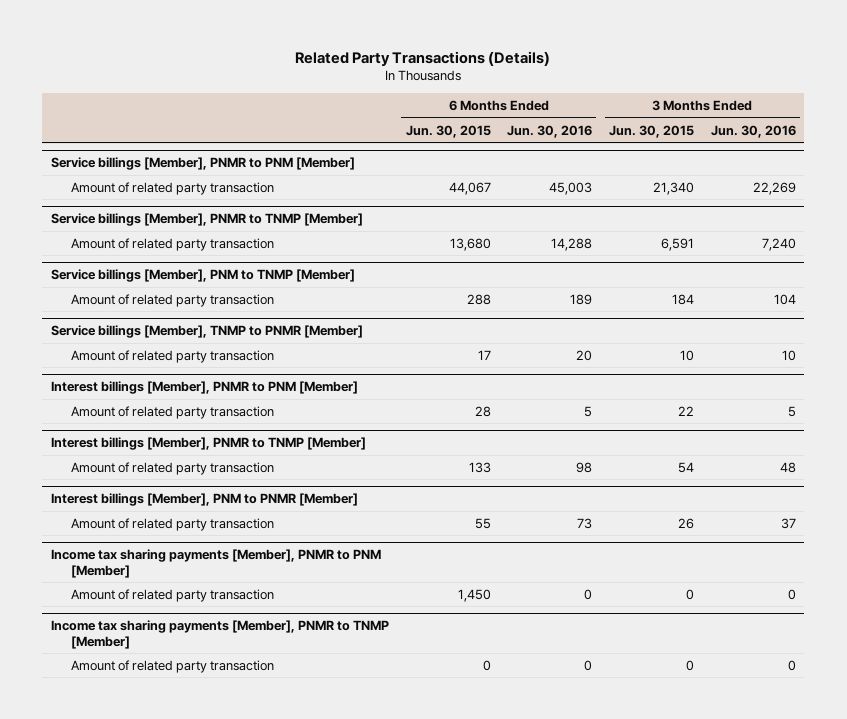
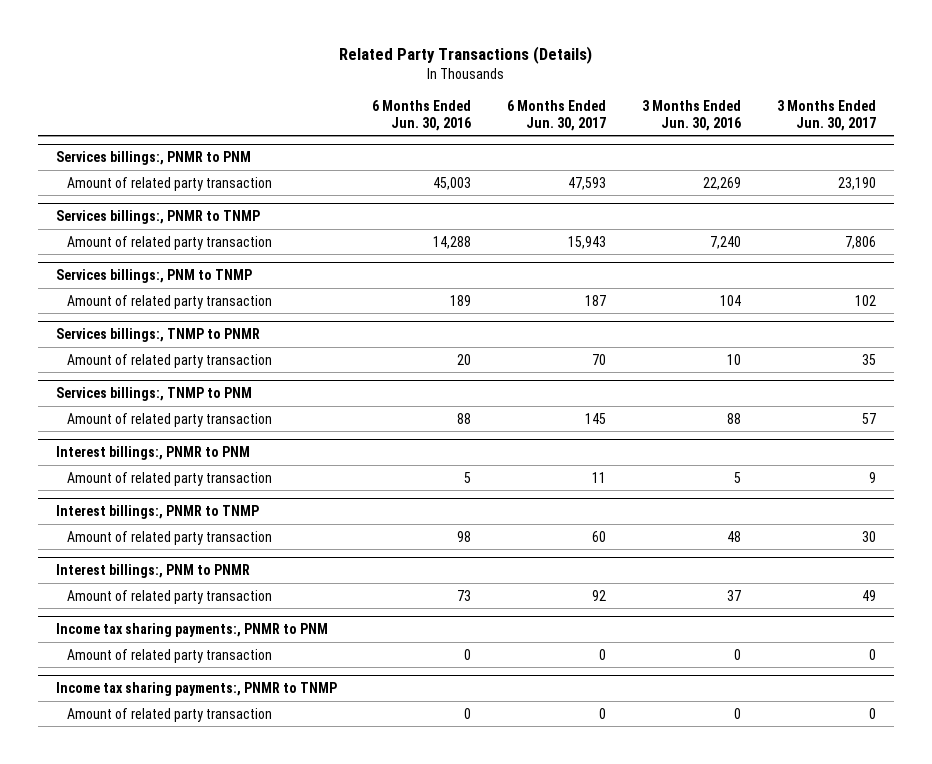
- | 6 Months Ended Jun. 30, 2015 | 6 Months Ended Jun. 30, 2016 | 3 Months Ended Jun. 30, 2015 | 3 Months Ended Jun. 30, 2016
+ | 6 Months Ended Jun. 30, 2016 | 6 Months Ended Jun. 30, 2017 | 3 Months Ended Jun. 30, 2016 | 3 Months Ended Jun. 30, 2017
- Service billings [Member], PNMR to PNM [Member]
+ Services billings:, PNMR to PNM
- Service billings [Member], PNMR to TNMP [Member]
+ Services billings:, PNMR to TNMP
- Service billings [Member], PNM to TNMP [Member]
+ Services billings:, PNM to TNMP
- Service billings [Member], TNMP to PNMR [Member]
+ Services billings:, TNMP to PNMR
- Interest billings [Member], PNMR to PNM [Member]
+ Services billings:, TNMP to PNM
+ Amount of related party transaction | 88 | 145 | 88 | 57
+ Interest billings:, PNMR to PNM
- Interest billings [Member], PNMR to TNMP [Member]
+ Interest billings:, PNMR to TNMP
- Interest billings [Member], PNM to PNMR [Member]
+ Interest billings:, PNM to PNMR
- Income tax sharing payments [Member], PNMR to PNM [Member]
+ Income tax sharing payments:, PNMR to PNM
- Income tax sharing payments [Member], PNMR to TNMP [Member]
+ Income tax sharing payments:, PNMR to TNMP

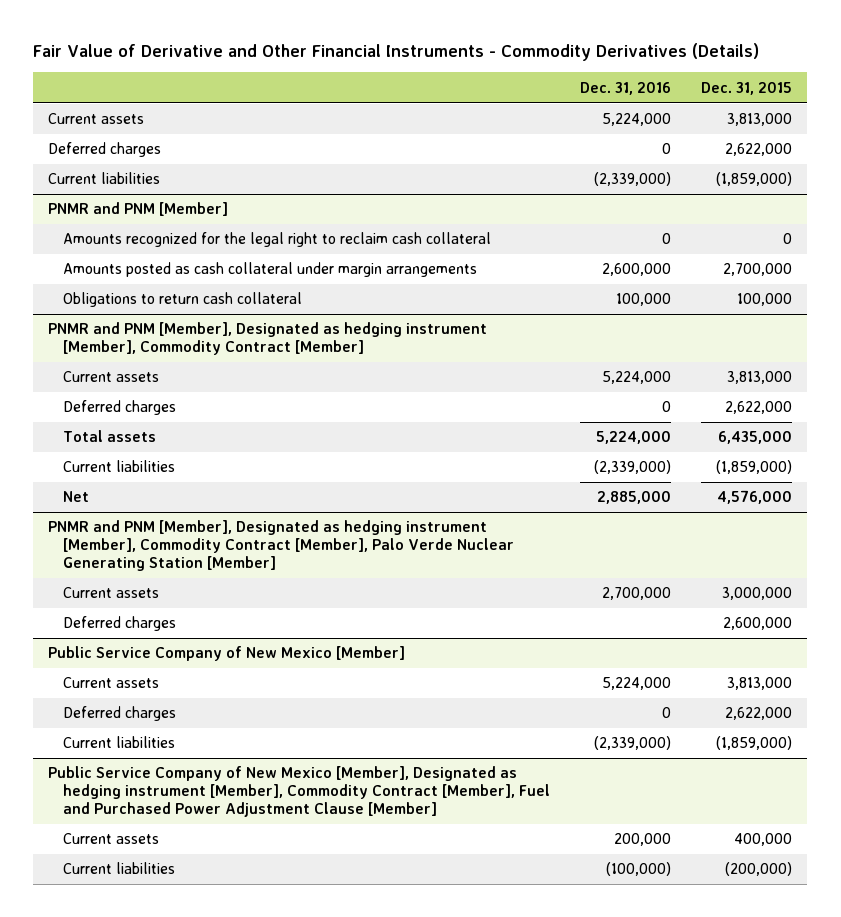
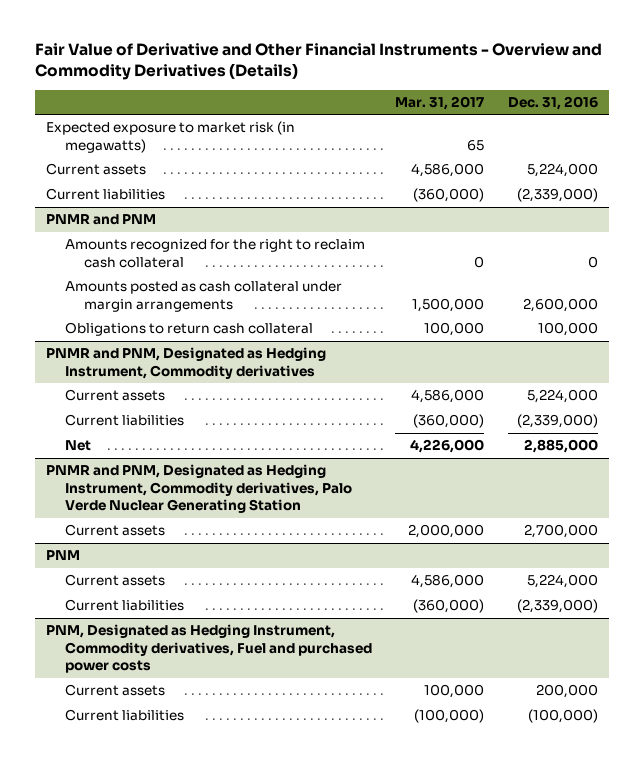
- Fair Value of Derivative and Other Financial Instruments - Commodity Derivatives (Details)
+ Fair Value of Derivative and Other Financial Instruments - Overview and Commodity Derivatives (Details)
- | Dec. 31, 2016 | Dec. 31, 2015
+ | Mar. 31, 2017 | Dec. 31, 2016
+ Expected exposure to market risk (in megawatts) | 65 |
- Deferred charges | 0 | 2,622,000
- PNMR and PNM [Member]
- Amounts recognized for the legal right to reclaim cash collateral | 0 | 0
+ PNMR and PNM
+ Amounts recognized for the right to reclaim cash collateral | 0 | 0
- PNMR and PNM [Member], Designated as hedging instrument [Member], Commodity Contract [Member]
+ PNMR and PNM, Designated as Hedging Instrument, Commodity derivatives
- Deferred charges | 0 | 2,622,000
- Total assets | 5,224,000 | 6,435,000
- PNMR and PNM [Member], Designated as hedging instrument [Member], Commodity Contract [Member], Palo Verde Nuclear Generating Station [Member]
+ PNMR and PNM, Designated as Hedging Instrument, Commodity derivatives, Palo Verde Nuclear Generating Station
- Deferred charges | | 2,600,000
- Public Service Company of New Mexico [Member]
+ PNM
- Deferred charges | 0 | 2,622,000
- Public Service Company of New Mexico [Member], Designated as hedging instrument [Member], Commodity Contract [Member], Fuel and Purchased Power Adjustment Clause [Member]
+ PNM, Designated as Hedging Instrument, Commodity derivatives, Fuel and purchased power costs

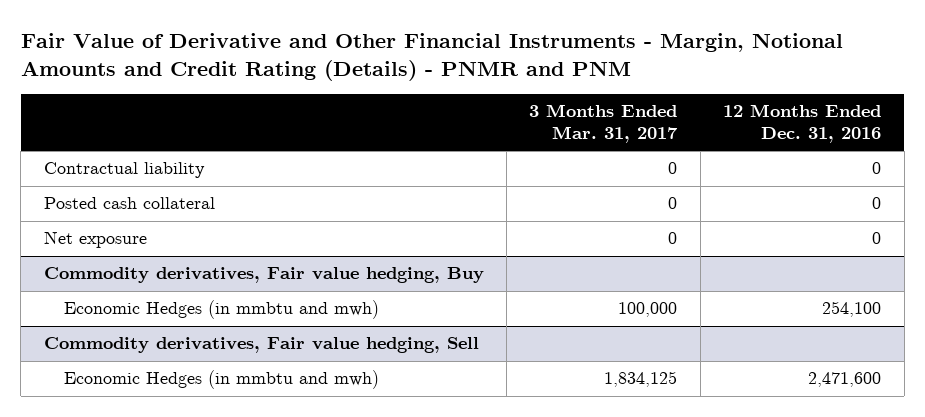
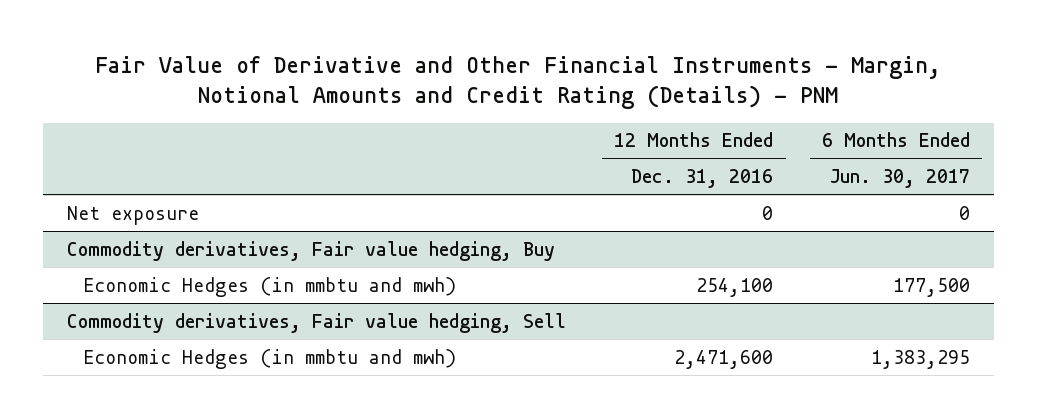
- Fair Value of Derivative and Other Financial Instruments - Margin, Notional Amounts and Credit Rating (Details) - PNMR and PNM
+ Fair Value of Derivative and Other Financial Instruments - Margin, Notional Amounts and Credit Rating (Details) - PNM
- | 3 Months Ended Mar. 31, 2017 | 12 Months Ended Dec. 31, 2016
+ | 12 Months Ended Dec. 31, 2016 | 6 Months Ended Jun. 30, 2017
- Contractual liability | 0 | 0
- Posted cash collateral | 0 | 0

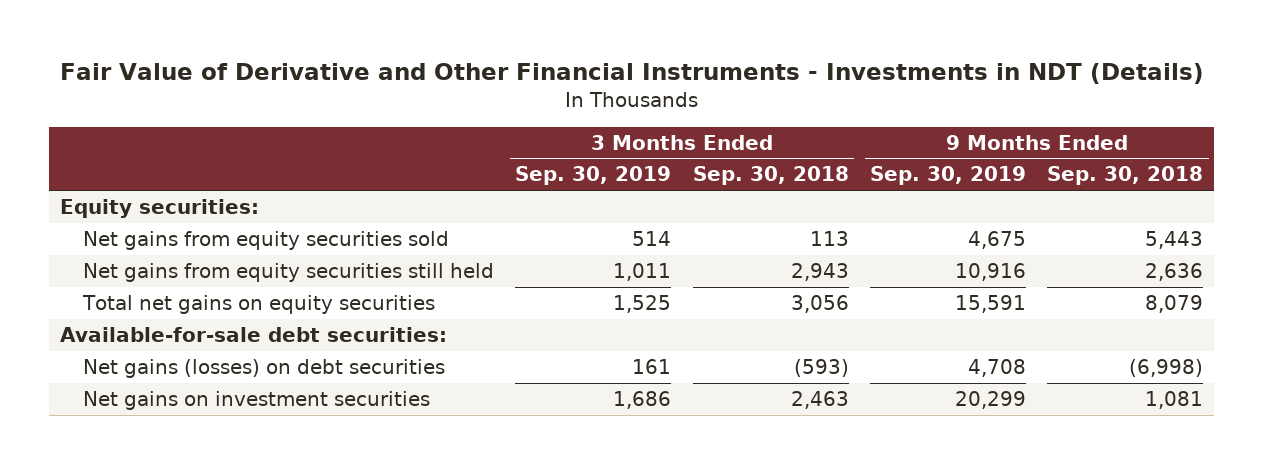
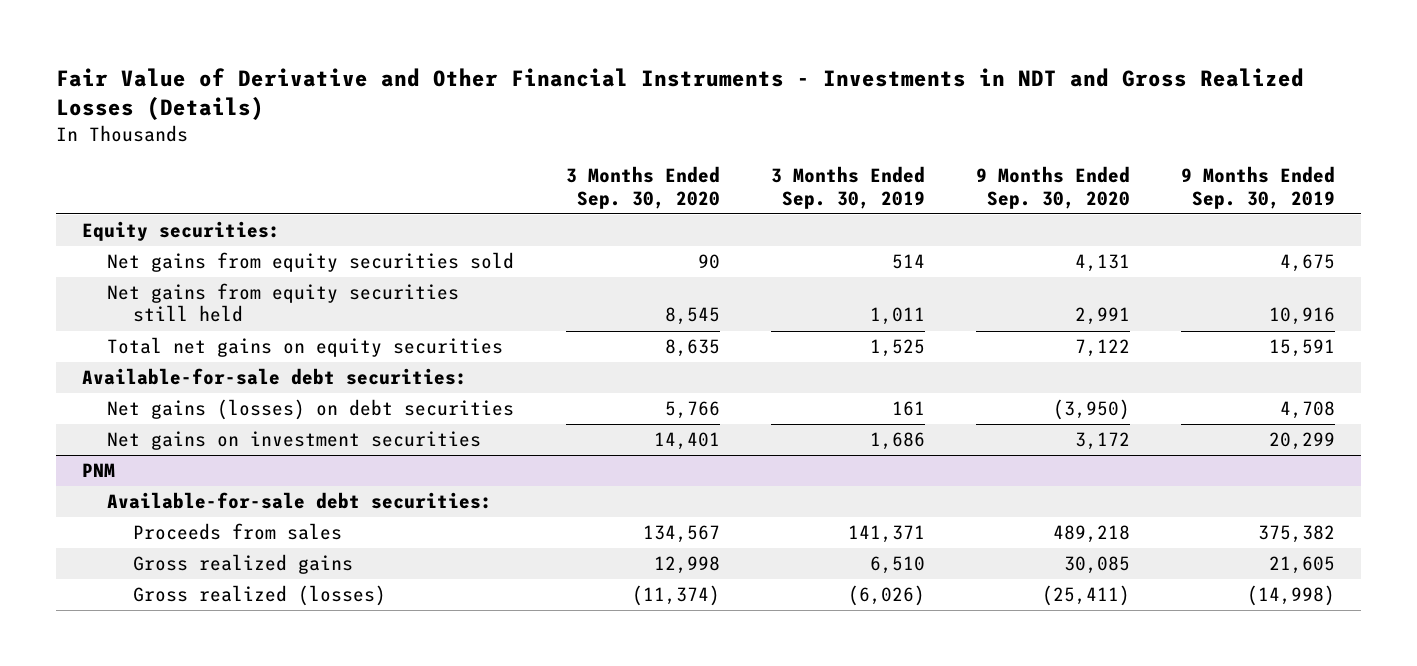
- Fair Value of Derivative and Other Financial Instruments - Investments in NDT (Details)
+ Fair Value of Derivative and Other Financial Instruments - Investments in NDT and Gross Realized Losses (Details)
- | 3 Months Ended Sep. 30, 2019 | 3 Months Ended Sep. 30, 2018 | 9 Months Ended Sep. 30, 2019 | 9 Months Ended Sep. 30, 2018
+ | 3 Months Ended Sep. 30, 2020 | 3 Months Ended Sep. 30, 2019 | 9 Months Ended Sep. 30, 2020 | 9 Months Ended Sep. 30, 2019
+ PNM
+ Available-for-sale debt securities:
+ Proceeds from sales | 134,567 | 141,371 | 489,218 | 375,382
+ Gross realized gains | 12,998 | 6,510 | 30,085 | 21,605
+ Gross realized (losses) | (11,374) | (6,026) | (25,411) | (14,998)

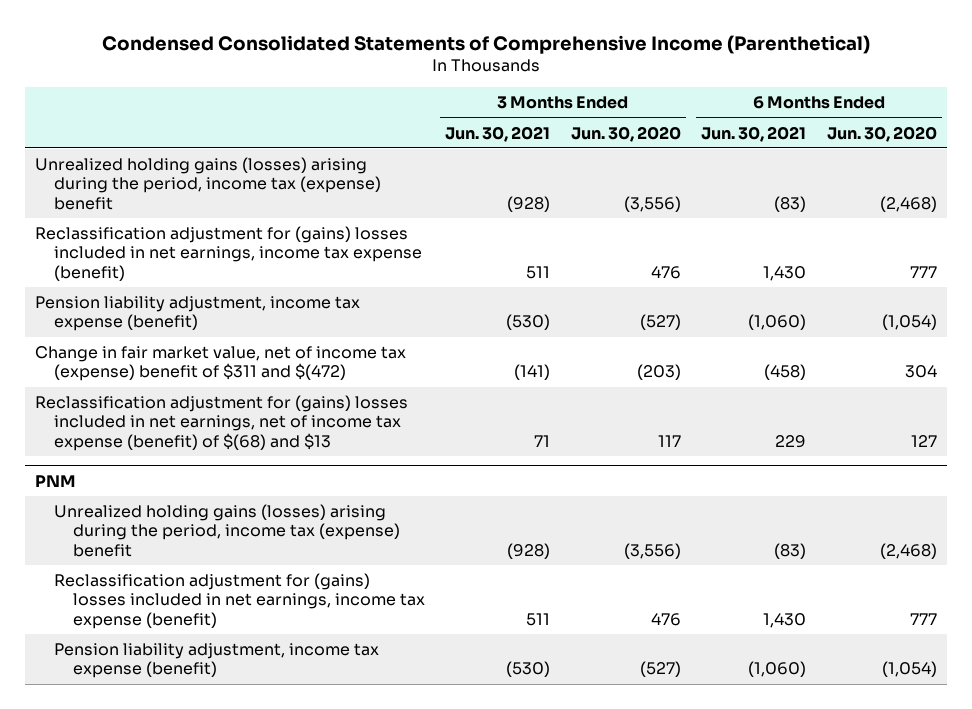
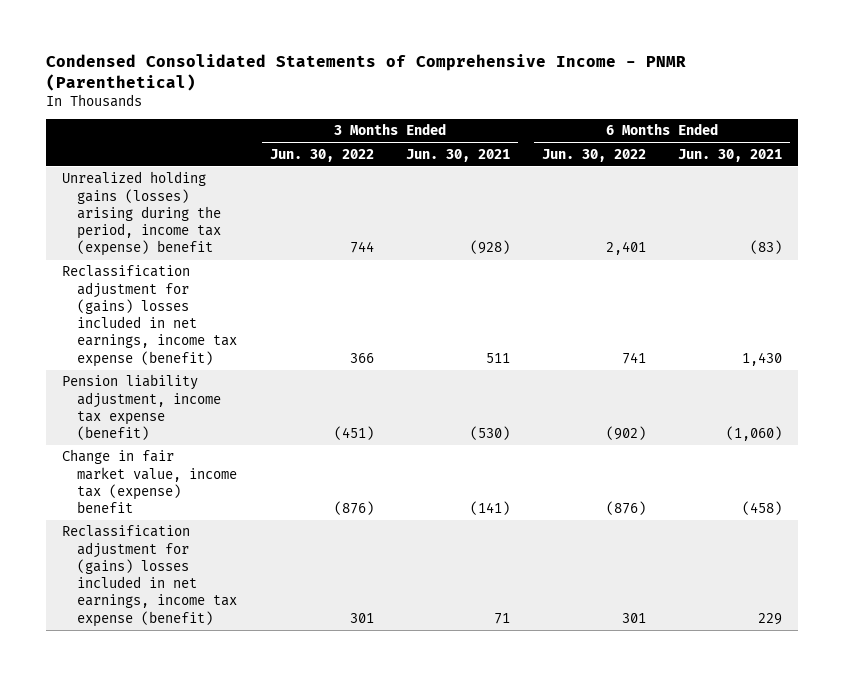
- Condensed Consolidated Statements of Comprehensive Income (Parenthetical)
+ Condensed Consolidated Statements of Comprehensive Income - PNMR (Parenthetical)
- | 3 Months Ended Jun. 30, 2021 | 3 Months Ended Jun. 30, 2020 | 6 Months Ended Jun. 30, 2021 | 6 Months Ended Jun. 30, 2020
+ | 3 Months Ended Jun. 30, 2022 | 3 Months Ended Jun. 30, 2021 | 6 Months Ended Jun. 30, 2022 | 6 Months Ended Jun. 30, 2021
- Change in fair market value, net of income tax (expense) benefit of $311 and $(472) | (141) | (203) | (458) | 304
- Reclassification adjustment for (gains) losses included in net earnings, net of income tax expense (benefit) of $(68) and $13 | 71 | 117 | 229 | 127
- PNM
- Unrealized holding gains (losses) arising during the period, income tax (expense) benefit | (928) | (3,556) | (83) | (2,468)
- Reclassification adjustment for (gains) losses included in net earnings, income tax expense (benefit) | 511 | 476 | 1,430 | 777
- Pension liability adjustment, income tax expense (benefit) | (530) | (527) | (1,060) | (1,054)
+ Change in fair market value, income tax (expense) benefit | (876) | (141) | (876) | (458)
+ Reclassification adjustment for (gains) losses included in net earnings, income tax expense (benefit) | 301 | 71 | 301 | 229

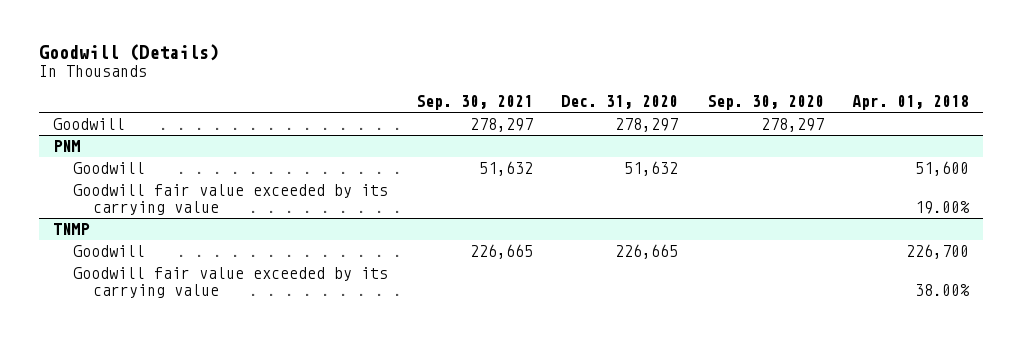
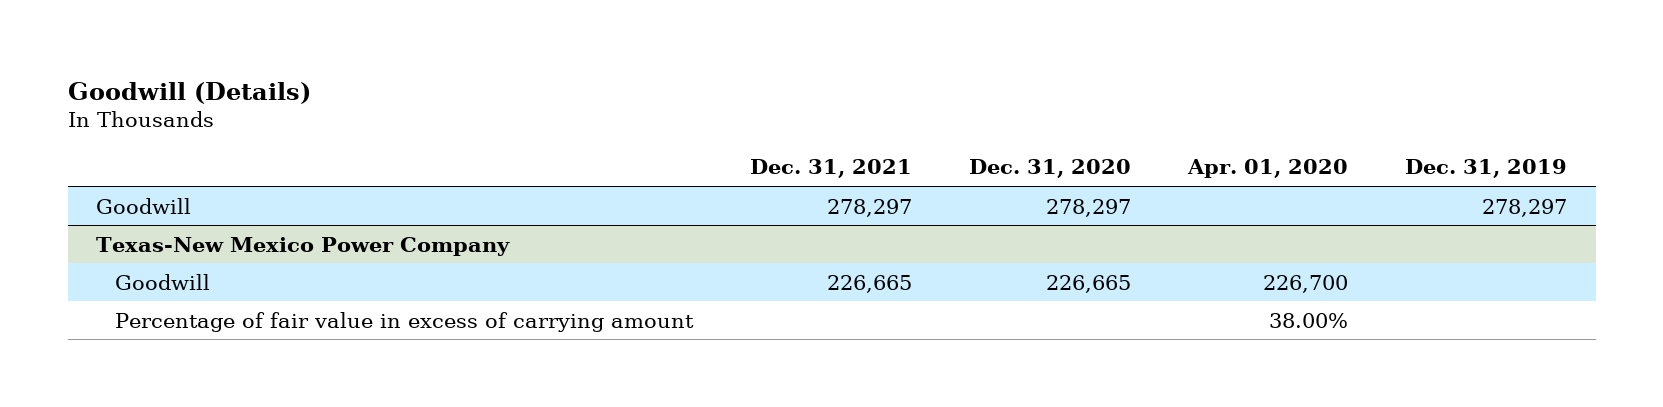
- | Sep. 30, 2021 | Dec. 31, 2020 | Sep. 30, 2020 | Apr. 01, 2018
+ | Dec. 31, 2021 | Dec. 31, 2020 | Apr. 01, 2020 | Dec. 31, 2019
- PNM
- Goodwill | 51,632 | 51,632 | | 51,600
- Goodwill fair value exceeded by its carrying value | | | | 19.00%
- TNMP
+ Texas-New Mexico Power Company
- Goodwill fair value exceeded by its carrying value | | | | 38.00%
+ Percentage of fair value in excess of carrying amount | | | 38.00% |

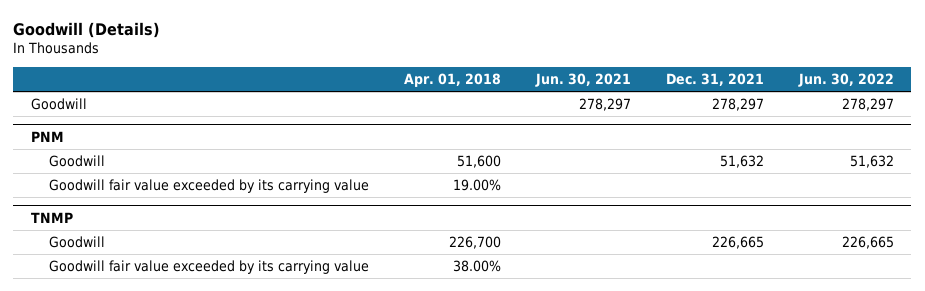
- | Dec. 31, 2021 | Dec. 31, 2020 | Apr. 01, 2020 | Dec. 31, 2019
+ | Apr. 01, 2018 | Jun. 30, 2021 | Dec. 31, 2021 | Jun. 30, 2022
- Texas-New Mexico Power Company
+ PNM
+ Goodwill | 51,600 | | 51,632 | 51,632
+ Goodwill fair value exceeded by its carrying value | 19.00% | | |
+ TNMP
- Percentage of fair value in excess of carrying amount | | | 38.00% |
+ Goodwill fair value exceeded by its carrying value | 38.00% | | |

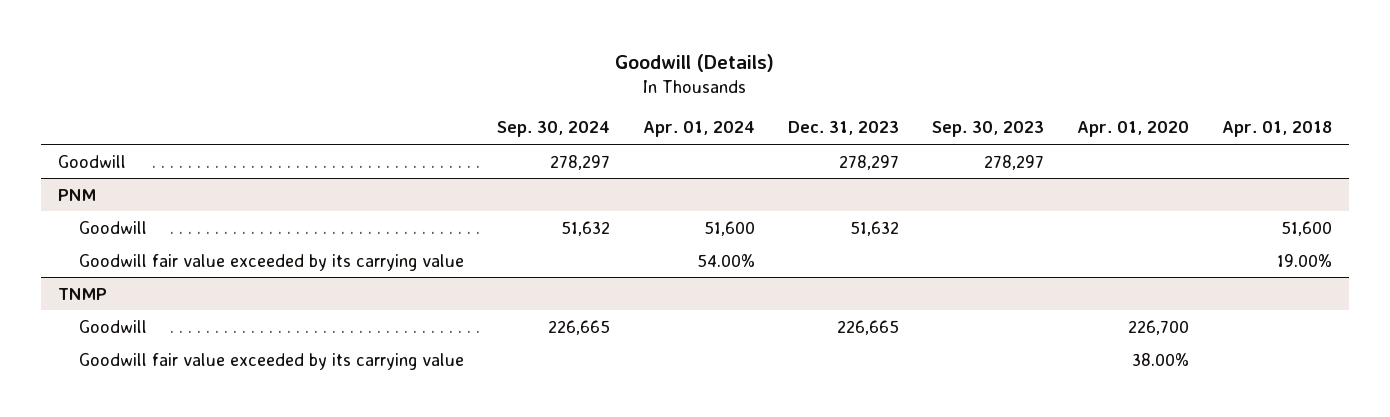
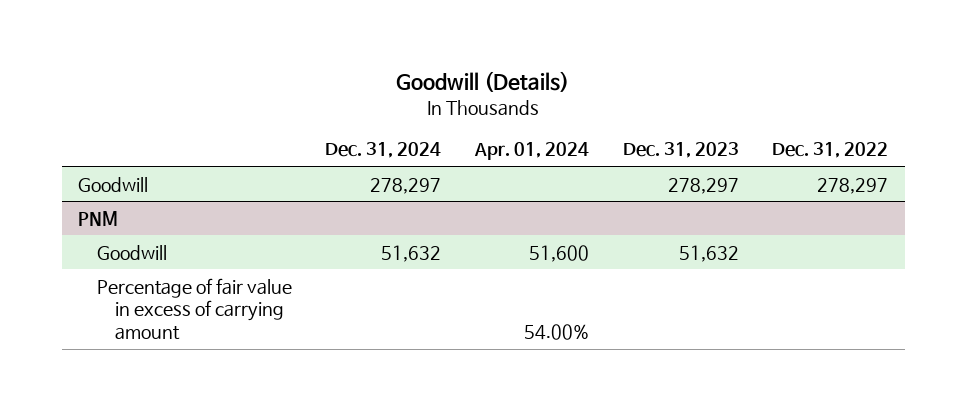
- | Sep. 30, 2024 | Apr. 01, 2024 | Dec. 31, 2023 | Sep. 30, 2023 | Apr. 01, 2020 | Apr. 01, 2018
+ | Dec. 31, 2024 | Apr. 01, 2024 | Dec. 31, 2023 | Dec. 31, 2022
@ PNM
- Goodwill fair value exceeded by its carrying value | | 54.00% | | | | 19.00%
- TNMP
- Goodwill | 226,665 | | 226,665 | | 226,700 |
- Goodwill fair value exceeded by its carrying value | | | | | 38.00% |
@ PNM
+ Percentage of fair value in excess of carrying amount | | 54.00% | |

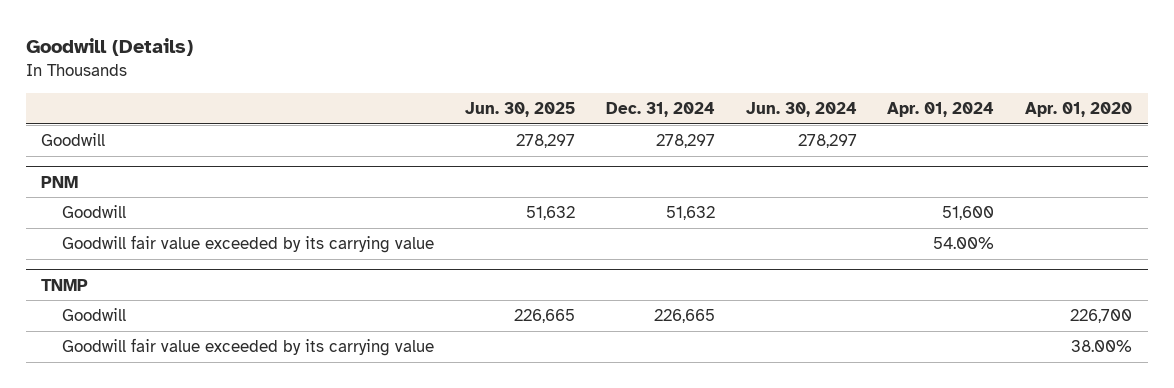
- | Dec. 31, 2024 | Apr. 01, 2024 | Dec. 31, 2023 | Dec. 31, 2022
+ | Jun. 30, 2025 | Dec. 31, 2024 | Jun. 30, 2024 | Apr. 01, 2024 | Apr. 01, 2020
@ PNM
- Percentage of fair value in excess of carrying amount | | 54.00% | |
+ Goodwill fair value exceeded by its carrying value | | | | 54.00% |
+ TNMP
+ Goodwill | 226,665 | 226,665 | | | 226,700
+ Goodwill fair value exceeded by its carrying value | | | | | 38.00%

